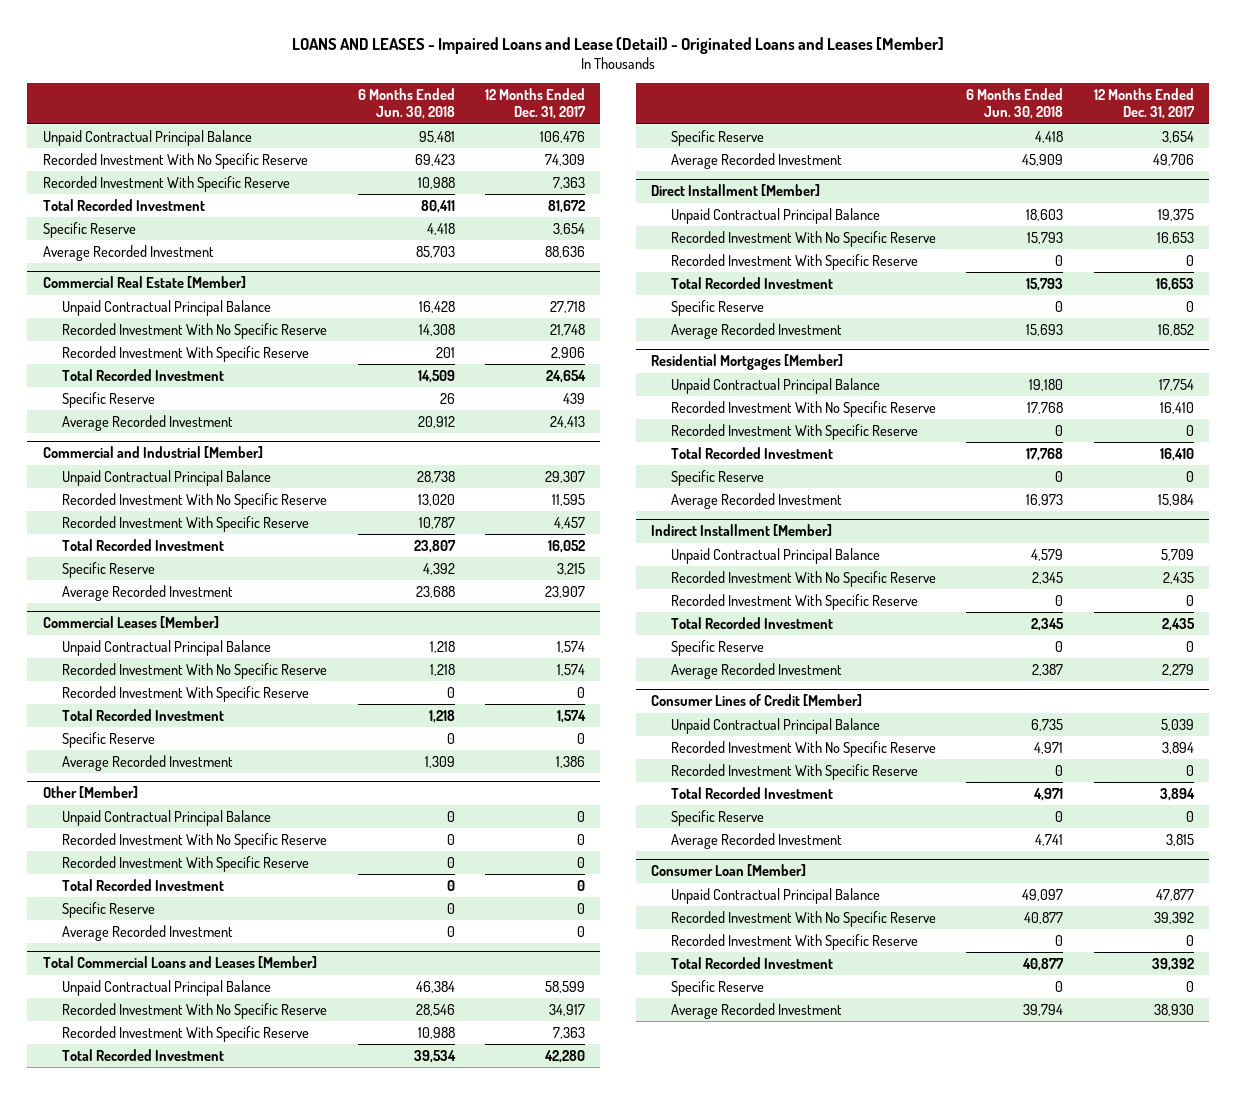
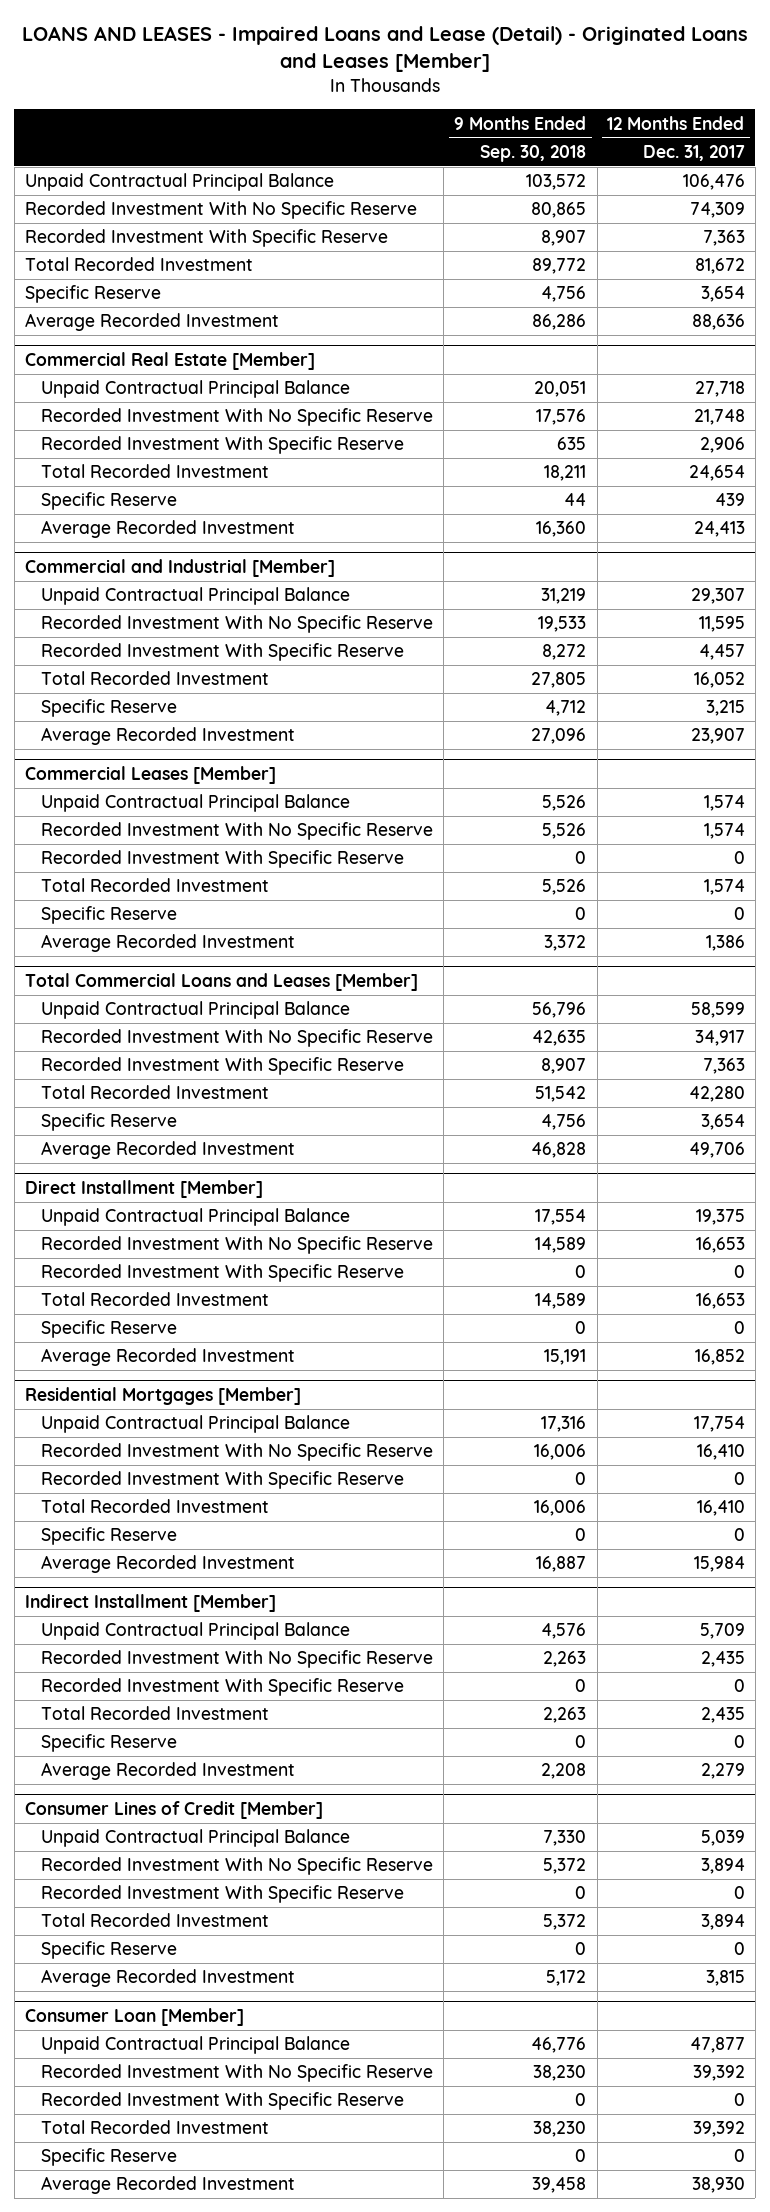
- | 6 Months Ended Jun. 30, 2018 | 12 Months Ended Dec. 31, 2017
+ | 9 Months Ended Sep. 30, 2018 | 12 Months Ended Dec. 31, 2017
- Other [Member]
- Unpaid Contractual Principal Balance | 0 | 0
- Recorded Investment With No Specific Reserve | 0 | 0
- Recorded Investment With Specific Reserve | 0 | 0
- Total Recorded Investment | 0 | 0
- Specific Reserve | 0 | 0
- Average Recorded Investment | 0 | 0

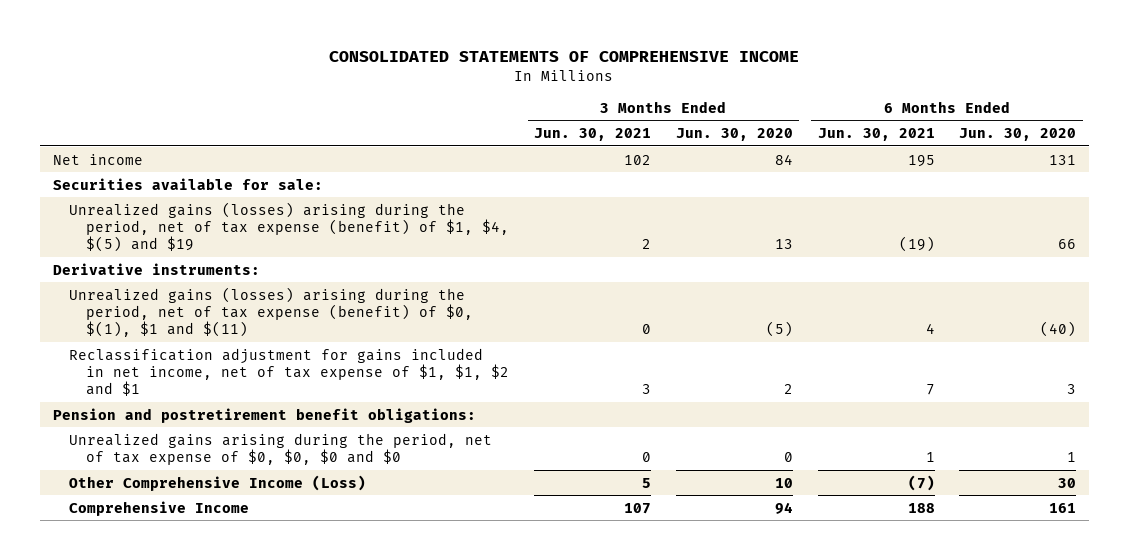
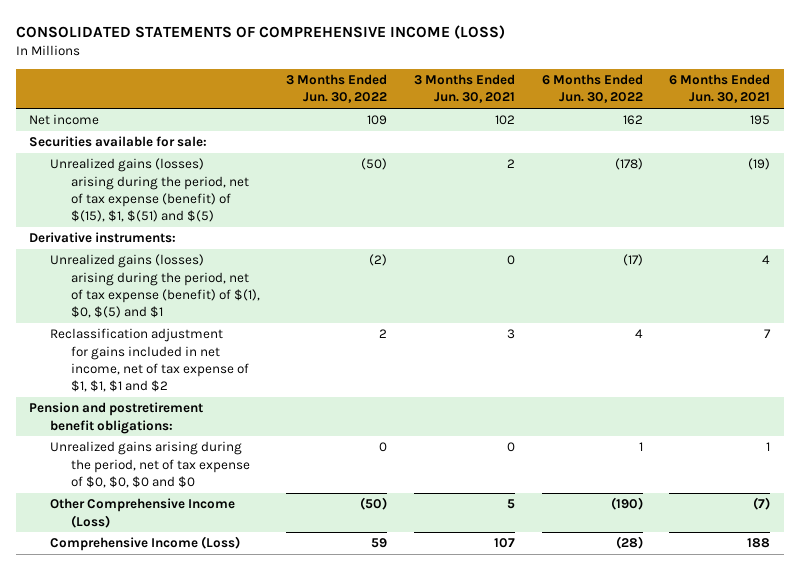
- CONSOLIDATED STATEMENTS OF COMPREHENSIVE INCOME
+ CONSOLIDATED STATEMENTS OF COMPREHENSIVE INCOME (LOSS)
- | 3 Months Ended Jun. 30, 2021 | 3 Months Ended Jun. 30, 2020 | 6 Months Ended Jun. 30, 2021 | 6 Months Ended Jun. 30, 2020
+ | 3 Months Ended Jun. 30, 2022 | 3 Months Ended Jun. 30, 2021 | 6 Months Ended Jun. 30, 2022 | 6 Months Ended Jun. 30, 2021
- Unrealized gains (losses) arising during the period, net of tax expense (benefit) of $1, $4, $(5) and $19 | 2 | 13 | (19) | 66
+ Unrealized gains (losses) arising during the period, net of tax expense (benefit) of $(15), $1, $(51) and $(5) | (50) | 2 | (178) | (19)
- Unrealized gains (losses) arising during the period, net of tax expense (benefit) of $0, $(1), $1 and $(11) | 0 | (5) | 4 | (40)
- Reclassification adjustment for gains included in net income, net of tax expense of $1, $1, $2 and $1 | 3 | 2 | 7 | 3
+ Unrealized gains (losses) arising during the period, net of tax expense (benefit) of $(1), $0, $(5) and $1 | (2) | 0 | (17) | 4
+ Reclassification adjustment for gains included in net income, net of tax expense of $1, $1, $1 and $2 | 2 | 3 | 4 | 7
- Comprehensive Income | 107 | 94 | 188 | 161
+ Comprehensive Income (Loss) | 59 | 107 | (28) | 188

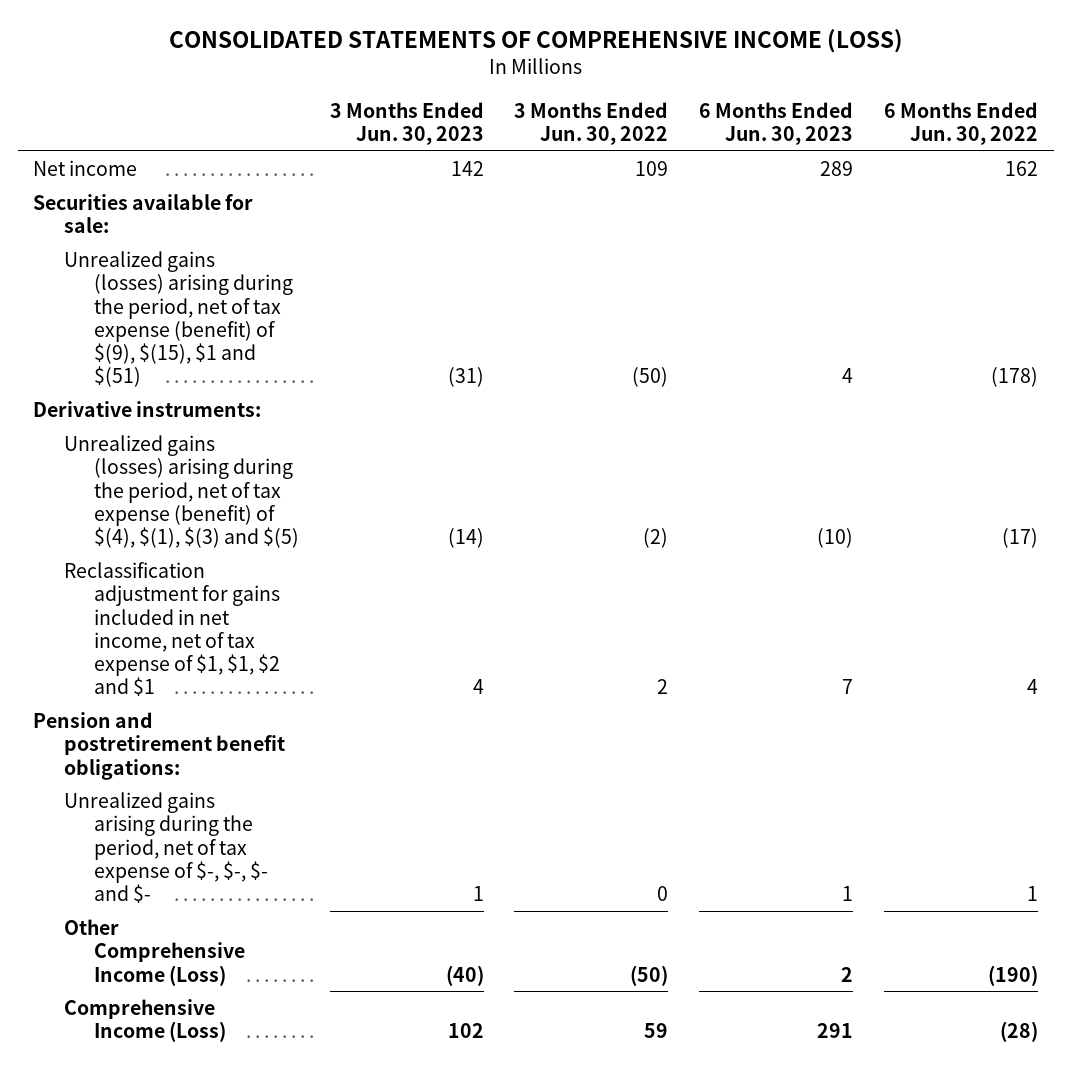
- | 3 Months Ended Jun. 30, 2022 | 3 Months Ended Jun. 30, 2021 | 6 Months Ended Jun. 30, 2022 | 6 Months Ended Jun. 30, 2021
+ | 3 Months Ended Jun. 30, 2023 | 3 Months Ended Jun. 30, 2022 | 6 Months Ended Jun. 30, 2023 | 6 Months Ended Jun. 30, 2022
- Unrealized gains (losses) arising during the period, net of tax expense (benefit) of $(15), $1, $(51) and $(5) | (50) | 2 | (178) | (19)
+ Unrealized gains (losses) arising during the period, net of tax expense (benefit) of $(9), $(15), $1 and $(51) | (31) | (50) | 4 | (178)
- Unrealized gains (losses) arising during the period, net of tax expense (benefit) of $(1), $0, $(5) and $1 | (2) | 0 | (17) | 4
- Reclassification adjustment for gains included in net income, net of tax expense of $1, $1, $1 and $2 | 2 | 3 | 4 | 7
+ Unrealized gains (losses) arising during the period, net of tax expense (benefit) of $(4), $(1), $(3) and $(5) | (14) | (2) | (10) | (17)
+ Reclassification adjustment for gains included in net income, net of tax expense of $1, $1, $2 and $1 | 4 | 2 | 7 | 4
- Unrealized gains arising during the period, net of tax expense of $0, $0, $0 and $0 | 0 | 0 | 1 | 1
+ Unrealized gains arising during the period, net of tax expense of $-, $-, $- and $- | 1 | 0 | 1 | 1

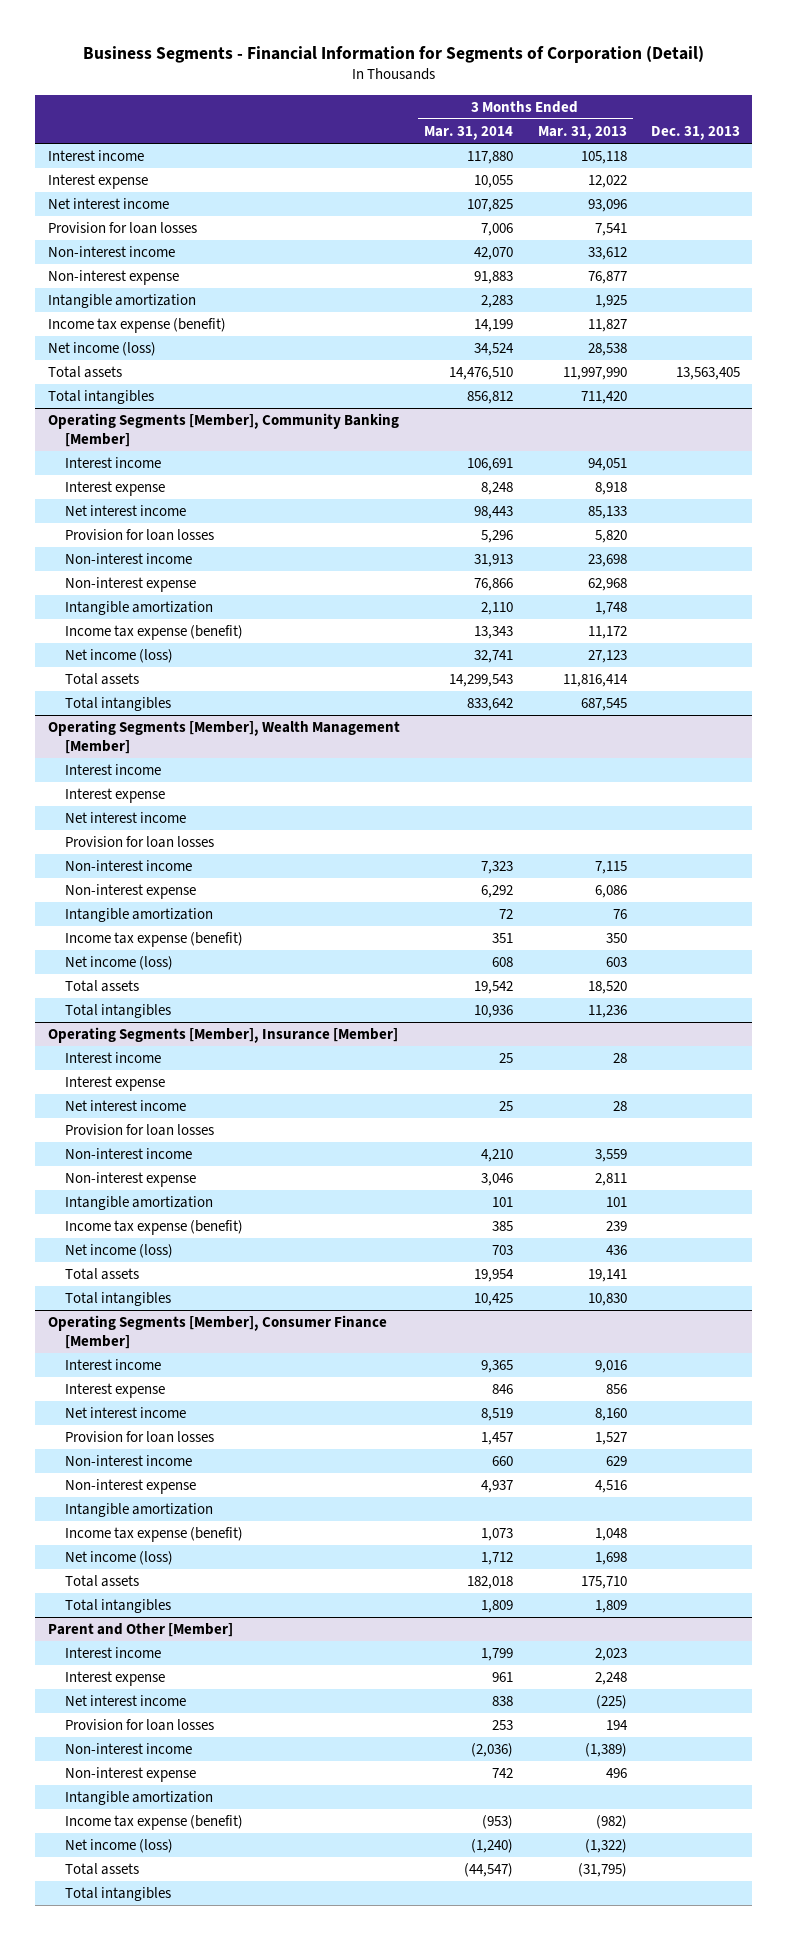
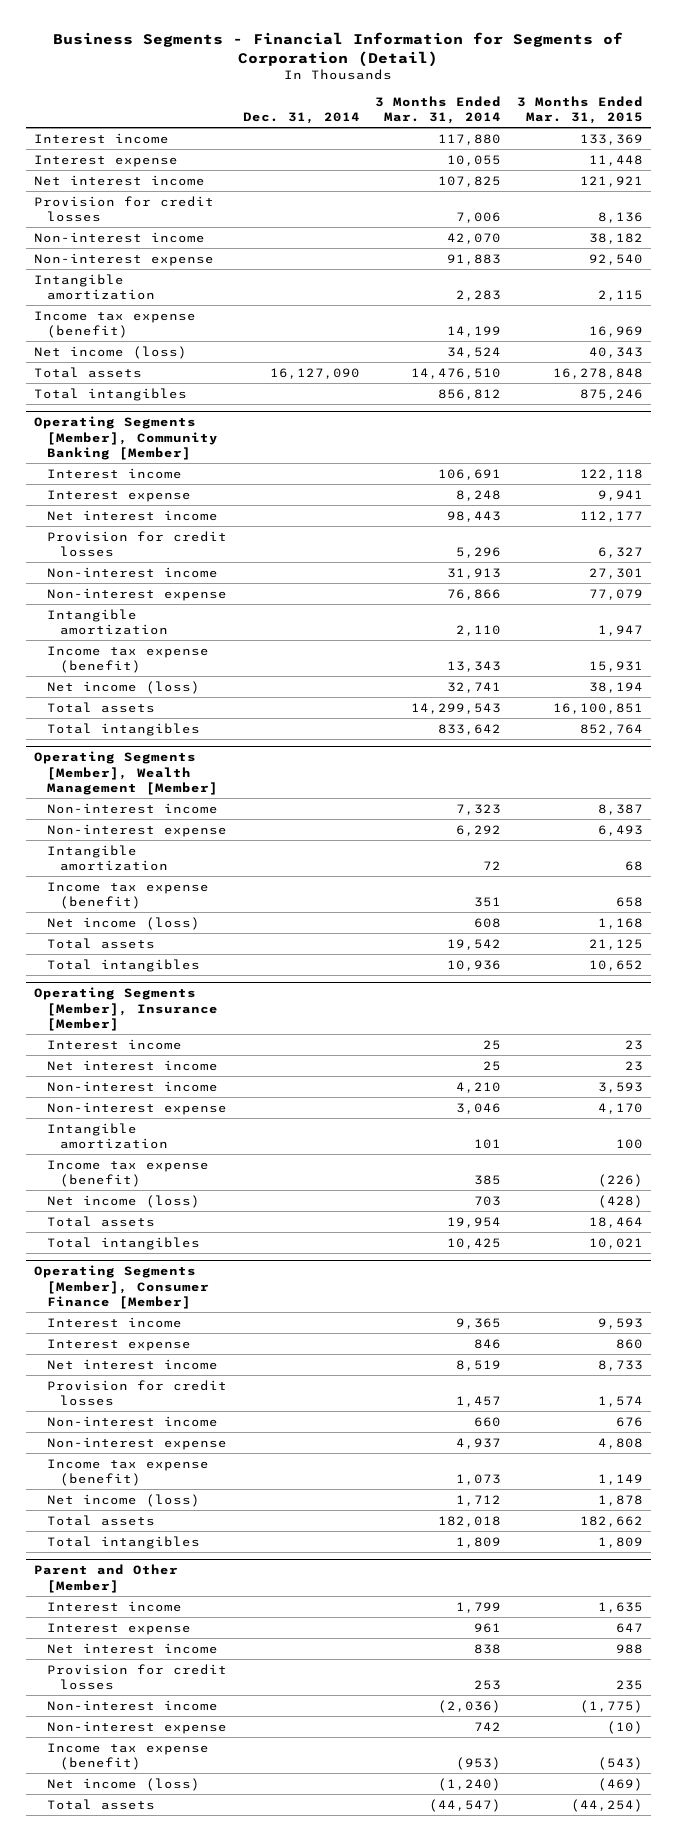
- | 3 Months Ended Mar. 31, 2014 | 3 Months Ended Mar. 31, 2013 | Dec. 31, 2013
+ | Dec. 31, 2014 | 3 Months Ended Mar. 31, 2014 | 3 Months Ended Mar. 31, 2015
- Provision for loan losses | 7,006 | 7,541 |
+ Provision for credit losses | | 7,006 | 8,136
@ Operating Segments [Member], Community Banking [Member]
- Provision for loan losses | 5,296 | 5,820 |
+ Provision for credit losses | | 5,296 | 6,327
@ Operating Segments [Member], Wealth Management [Member]
- Interest income
- Interest expense
- Net interest income
- Provision for loan losses
@ Operating Segments [Member], Insurance [Member]
- Interest expense
- Provision for loan losses
@ Operating Segments [Member], Consumer Finance [Member]
- Provision for loan losses | 1,457 | 1,527 |
+ Provision for credit losses | | 1,457 | 1,574
- Intangible amortization
@ Parent and Other [Member]
- Provision for loan losses | 253 | 194 |
+ Provision for credit losses | | 253 | 235
- Intangible amortization
- Total intangibles

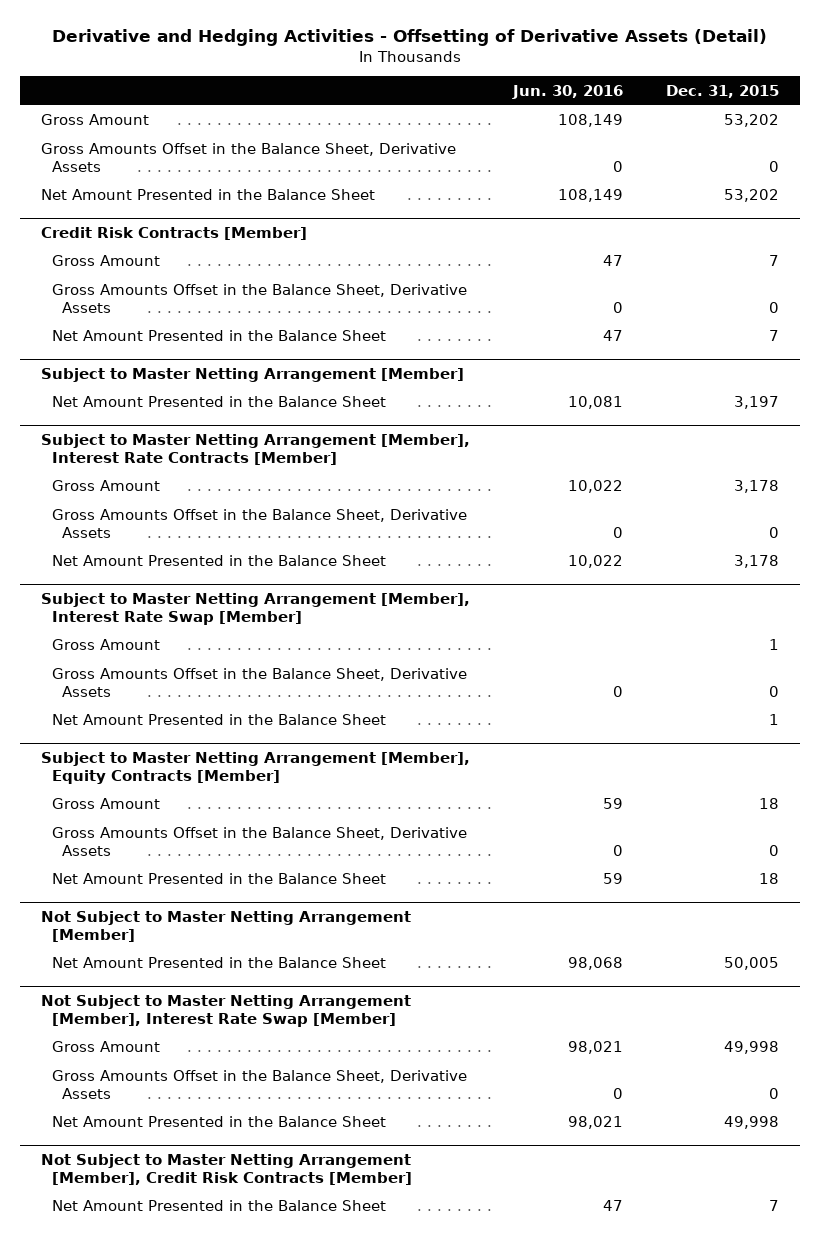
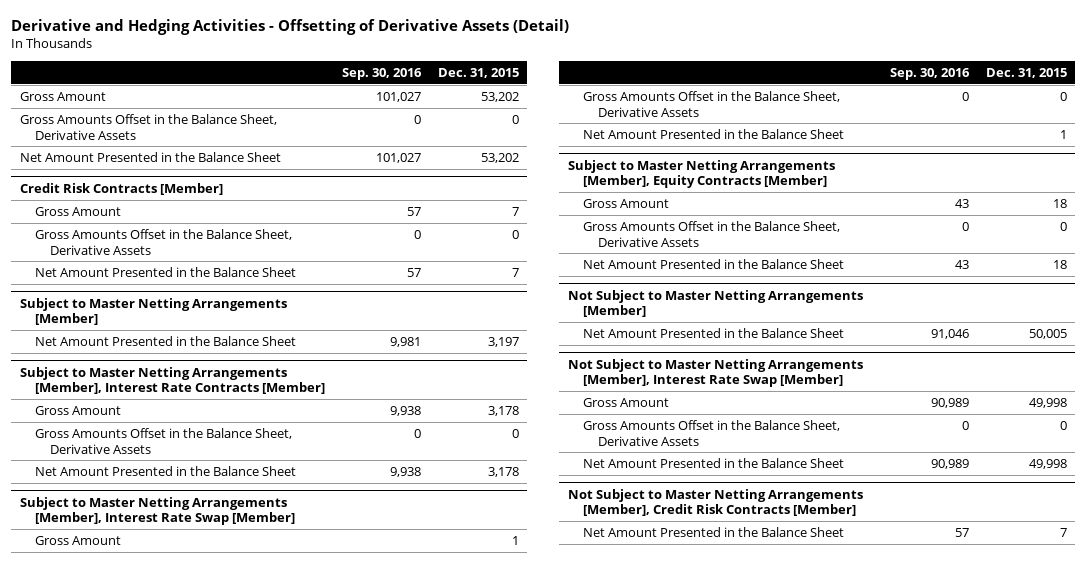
- | Jun. 30, 2016 | Dec. 31, 2015
+ | Sep. 30, 2016 | Dec. 31, 2015
- Subject to Master Netting Arrangement [Member]
+ Subject to Master Netting Arrangements [Member]
- Subject to Master Netting Arrangement [Member], Interest Rate Contracts [Member]
+ Subject to Master Netting Arrangements [Member], Interest Rate Contracts [Member]
- Subject to Master Netting Arrangement [Member], Interest Rate Swap [Member]
+ Subject to Master Netting Arrangements [Member], Interest Rate Swap [Member]
- Subject to Master Netting Arrangement [Member], Equity Contracts [Member]
+ Subject to Master Netting Arrangements [Member], Equity Contracts [Member]
- Not Subject to Master Netting Arrangement [Member]
+ Not Subject to Master Netting Arrangements [Member]
- Not Subject to Master Netting Arrangement [Member], Interest Rate Swap [Member]
+ Not Subject to Master Netting Arrangements [Member], Interest Rate Swap [Member]
- Not Subject to Master Netting Arrangement [Member], Credit Risk Contracts [Member]
+ Not Subject to Master Netting Arrangements [Member], Credit Risk Contracts [Member]

